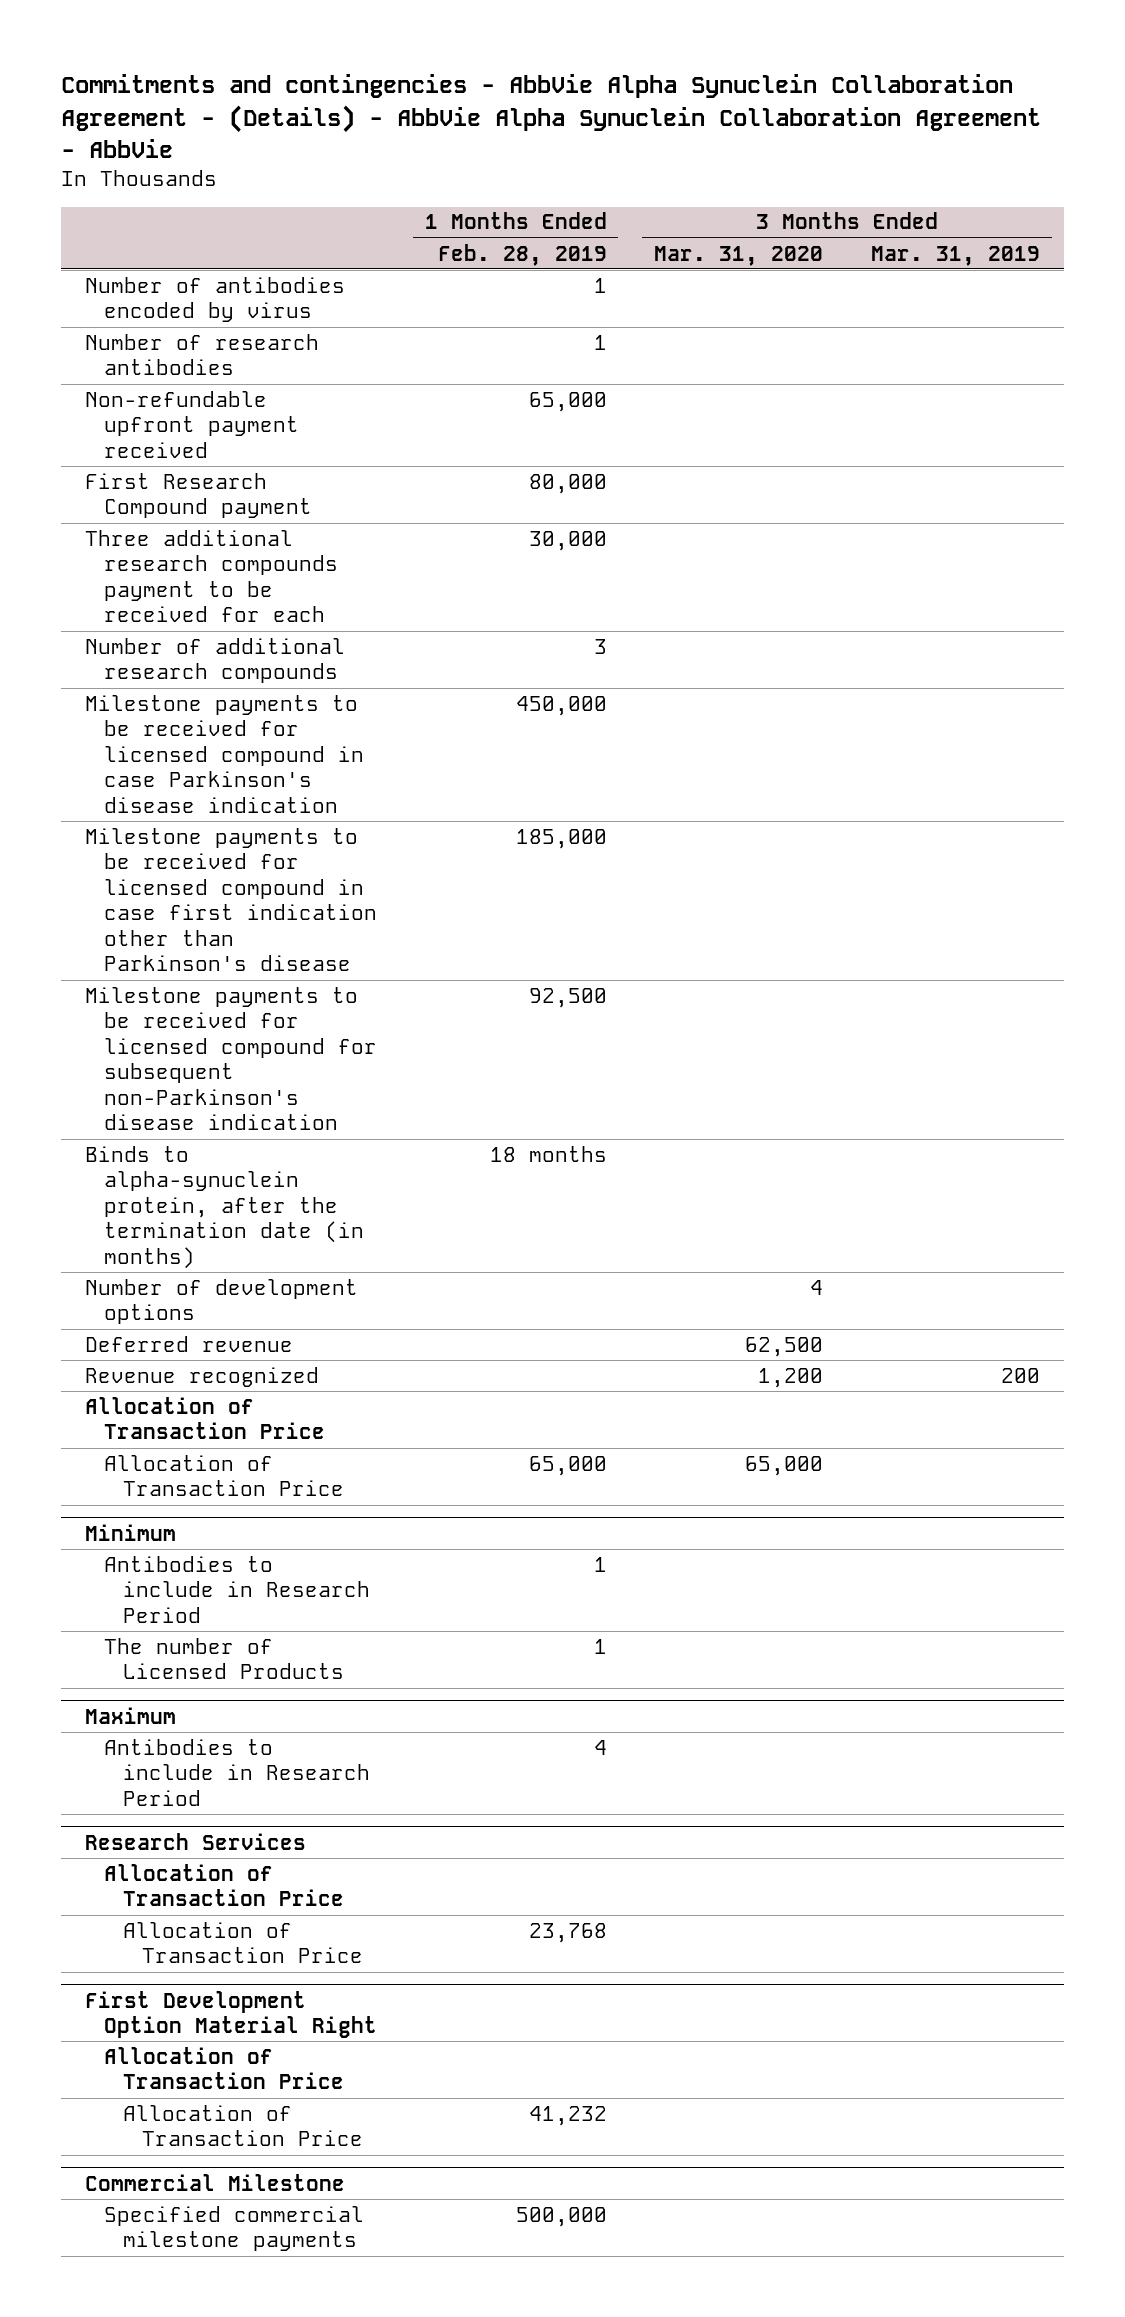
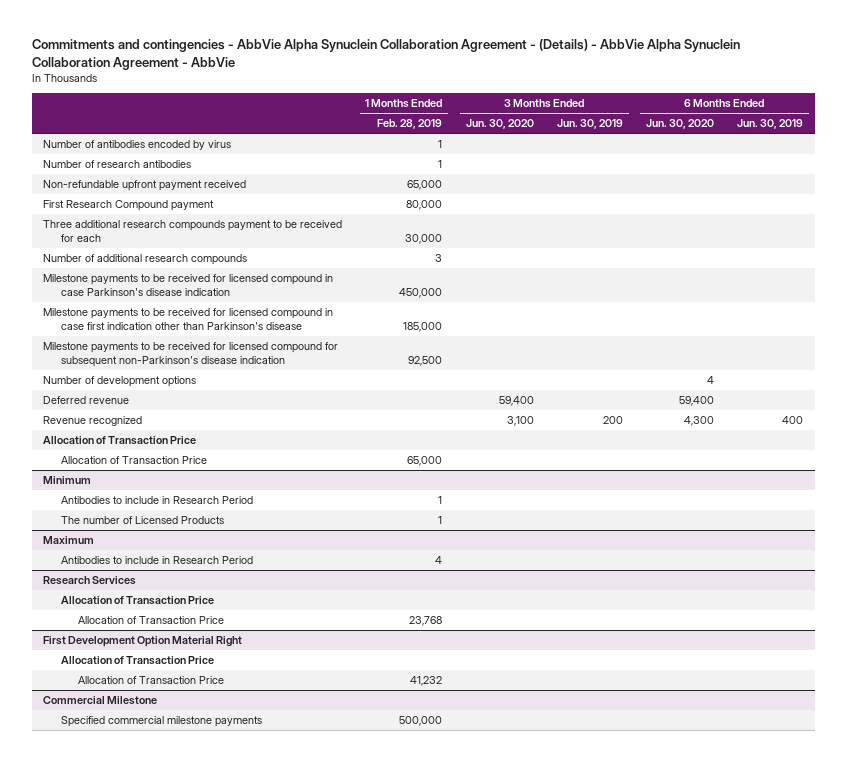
- | 1 Months Ended Feb. 28, 2019 | 3 Months Ended Mar. 31, 2020 | 3 Months Ended Mar. 31, 2019
+ | 1 Months Ended Feb. 28, 2019 | 3 Months Ended Jun. 30, 2020 | 3 Months Ended Jun. 30, 2019 | 6 Months Ended Jun. 30, 2020 | 6 Months Ended Jun. 30, 2019
- Binds to alpha-synuclein protein, after the termination date (in months) | 18 months | |

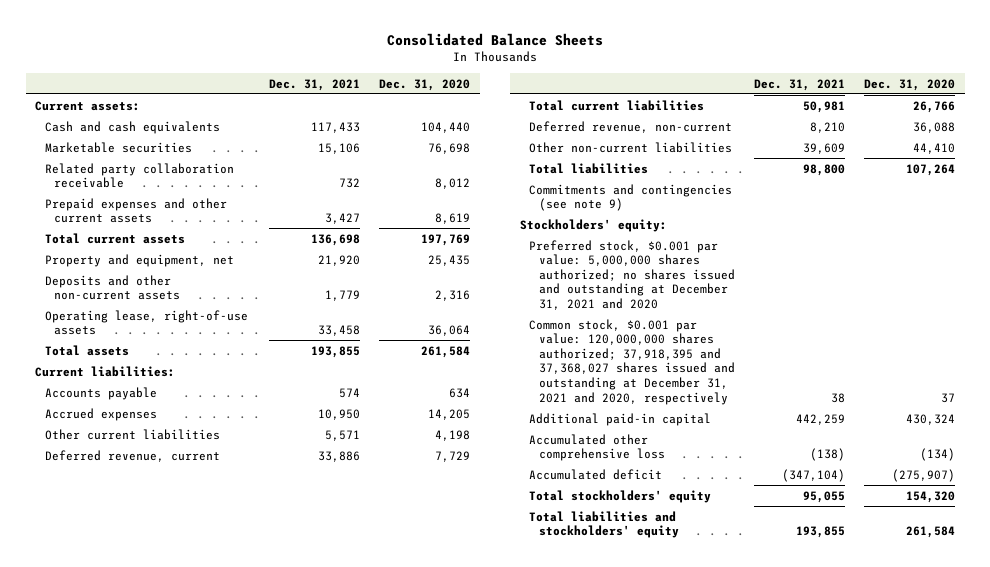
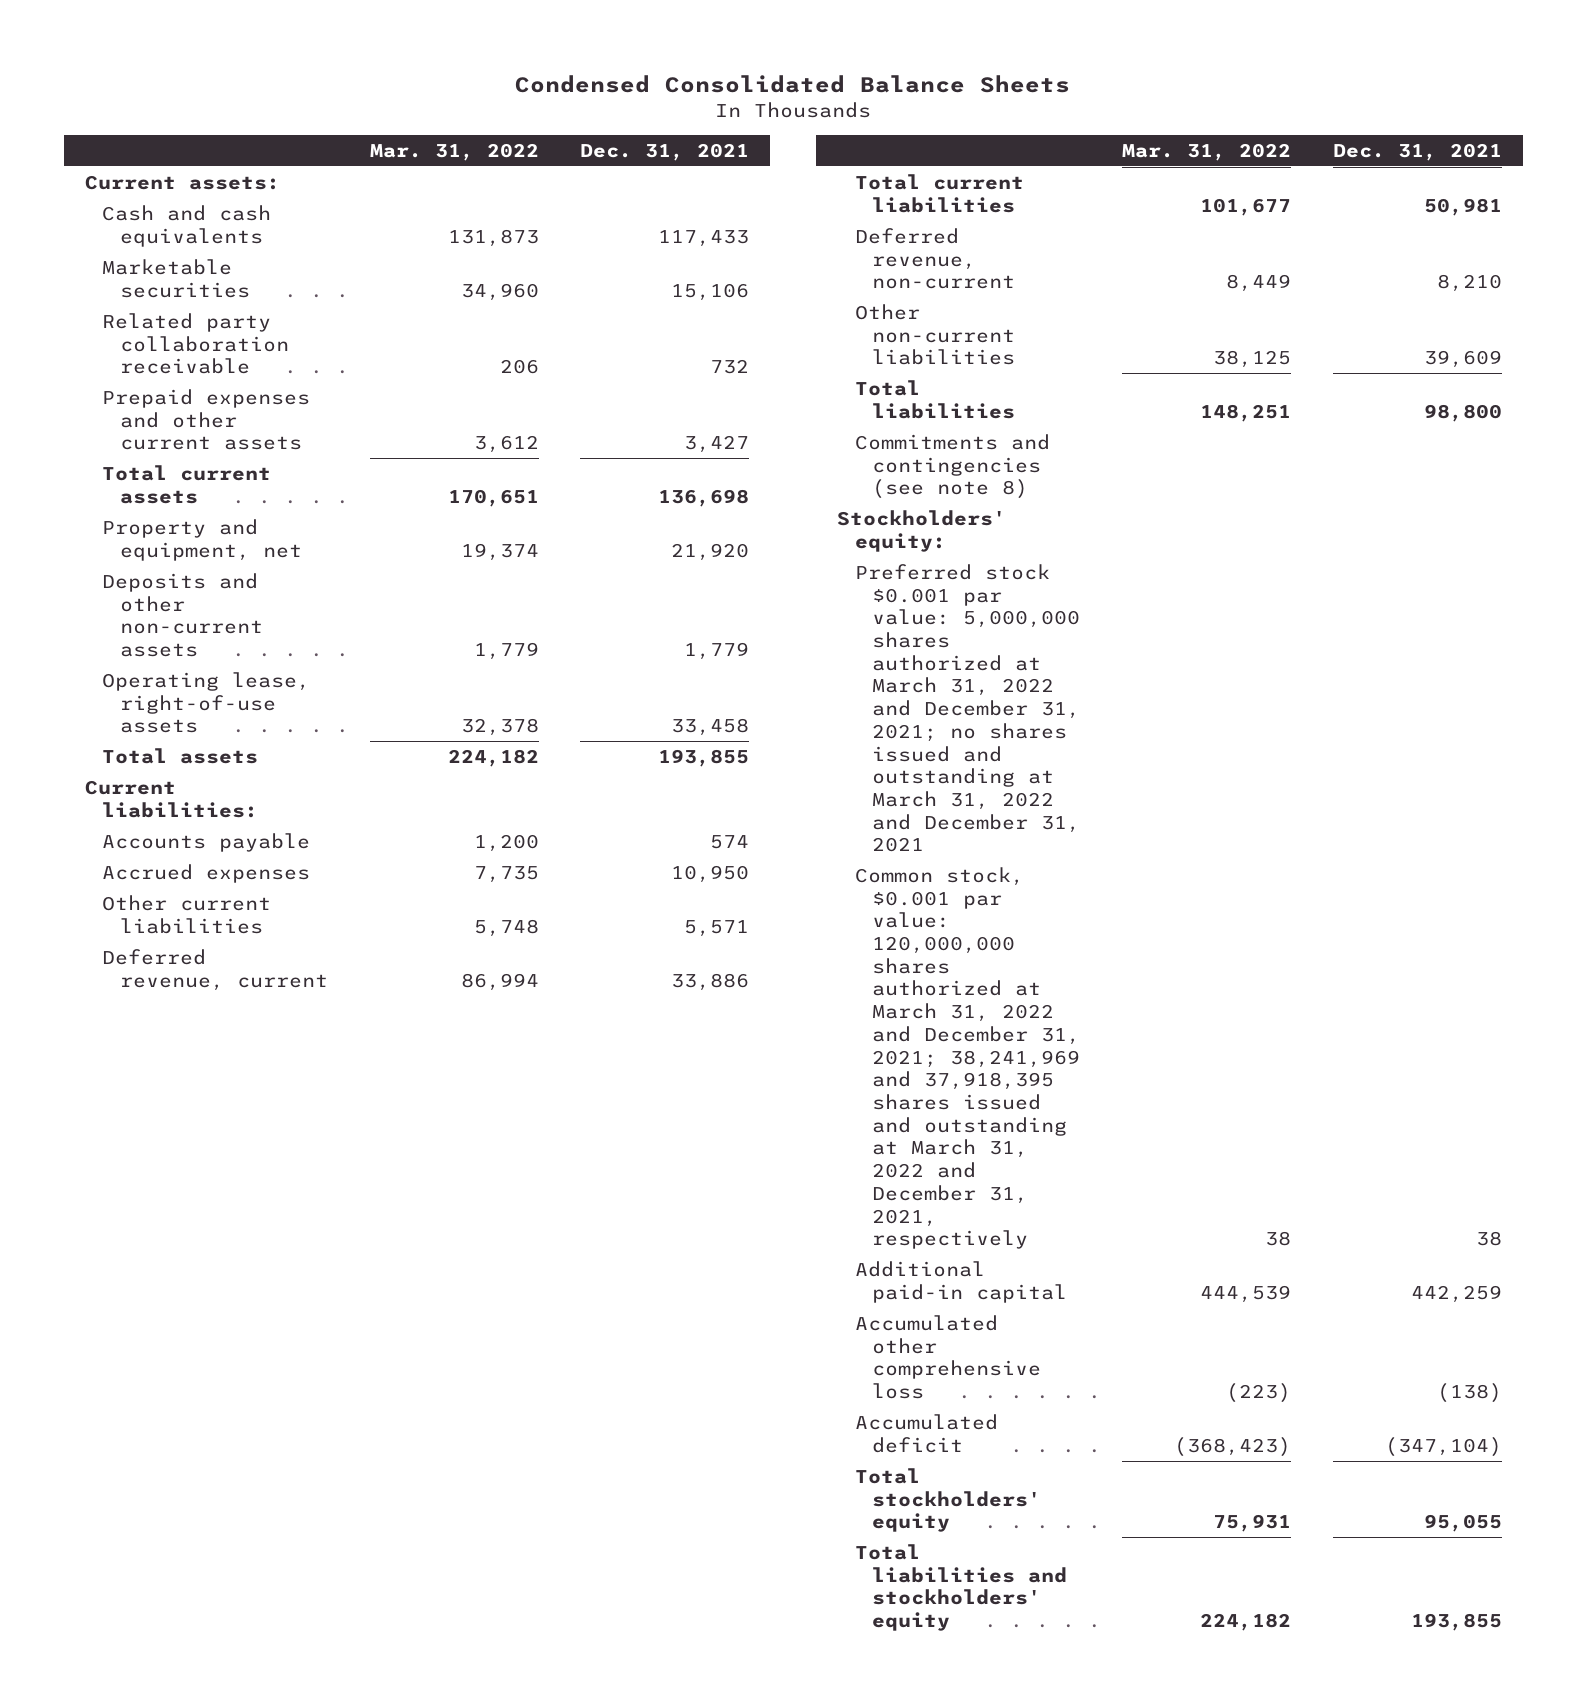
- Consolidated Balance Sheets
+ Condensed Consolidated Balance Sheets
- | Dec. 31, 2021 | Dec. 31, 2020
+ | Mar. 31, 2022 | Dec. 31, 2021
- Commitments and contingencies (see note 9)
+ Commitments and contingencies (see note 8)
- Preferred stock, $0.001 par value: 5,000,000 shares authorized; no shares issued and outstanding at December 31, 2021 and 2020
- Common stock, $0.001 par value: 120,000,000 shares authorized; 37,918,395 and 37,368,027 shares issued and outstanding at December 31, 2021 and 2020, respectively | 38 | 37
+ Preferred stock $0.001 par value: 5,000,000 shares authorized at March 31, 2022 and December 31, 2021; no shares issued and outstanding at March 31, 2022 and December 31, 2021
+ Common stock, $0.001 par value: 120,000,000 shares authorized at March 31, 2022 and December 31, 2021; 38,241,969 and 37,918,395 shares issued and outstanding at March 31, 2022 and December 31, 2021, respectively | 38 | 38

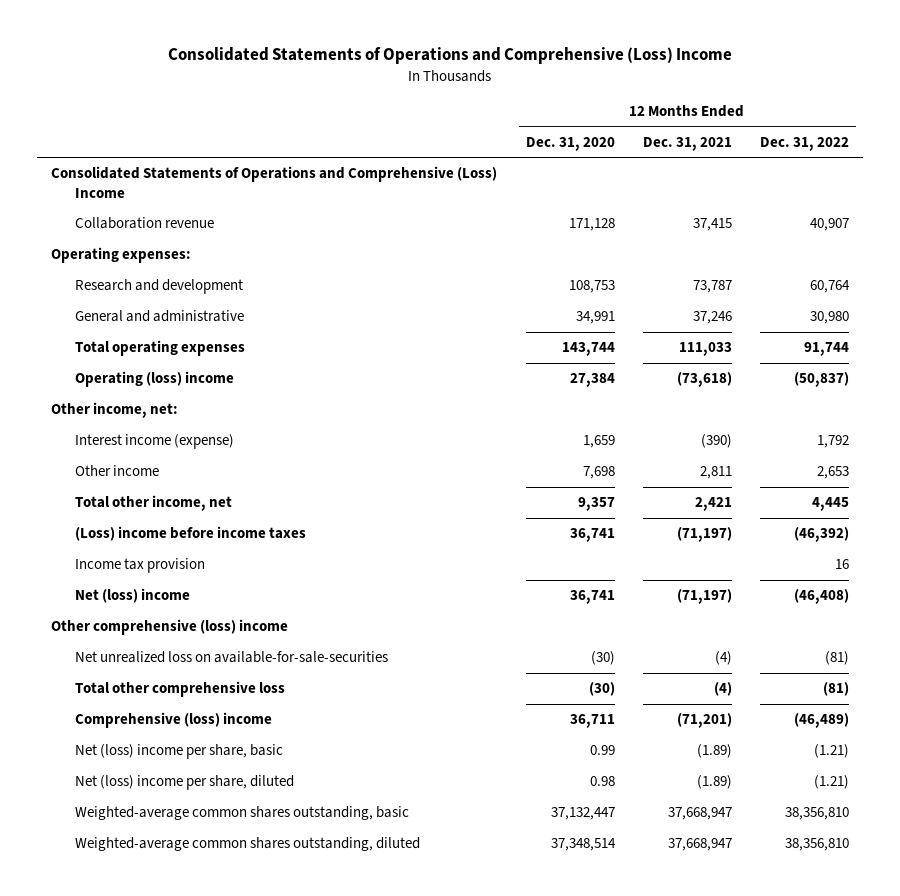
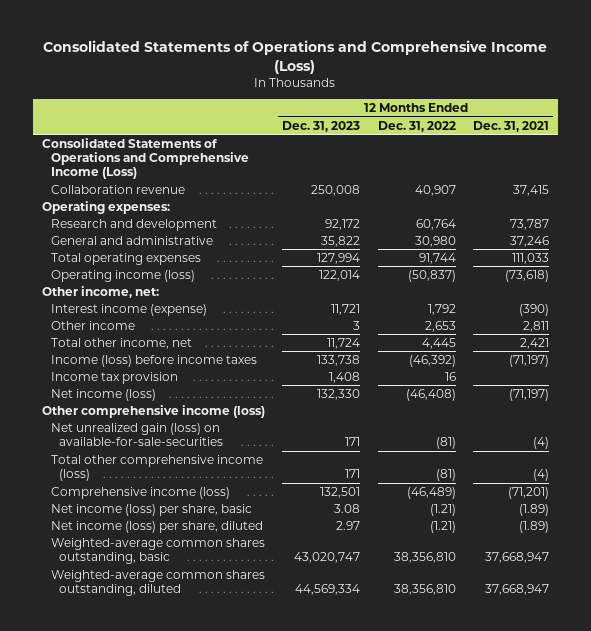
- Consolidated Statements of Operations and Comprehensive (Loss) Income
+ Consolidated Statements of Operations and Comprehensive Income (Loss)
- | 12 Months Ended Dec. 31, 2020 | 12 Months Ended Dec. 31, 2021 | 12 Months Ended Dec. 31, 2022
+ | 12 Months Ended Dec. 31, 2023 | 12 Months Ended Dec. 31, 2022 | 12 Months Ended Dec. 31, 2021
- Consolidated Statements of Operations and Comprehensive (Loss) Income
+ Consolidated Statements of Operations and Comprehensive Income (Loss)
- Operating (loss) income | 27,384 | (73,618) | (50,837)
+ Operating income (loss) | 122,014 | (50,837) | (73,618)
- (Loss) income before income taxes | 36,741 | (71,197) | (46,392)
+ Income (loss) before income taxes | 133,738 | (46,392) | (71,197)
- Net (loss) income | 36,741 | (71,197) | (46,408)
- Other comprehensive (loss) income
- Net unrealized loss on available-for-sale-securities | (30) | (4) | (81)
- Total other comprehensive loss | (30) | (4) | (81)
- Comprehensive (loss) income | 36,711 | (71,201) | (46,489)
- Net (loss) income per share, basic | 0.99 | (1.89) | (1.21)
- Net (loss) income per share, diluted | 0.98 | (1.89) | (1.21)
+ Net income (loss) | 132,330 | (46,408) | (71,197)
+ Other comprehensive income (loss)
+ Net unrealized gain (loss) on available-for-sale-securities | 171 | (81) | (4)
+ Total other comprehensive income (loss) | 171 | (81) | (4)
+ Comprehensive income (loss) | 132,501 | (46,489) | (71,201)
+ Net income (loss) per share, basic | 3.08 | (1.21) | (1.89)
+ Net income (loss) per share, diluted | 2.97 | (1.21) | (1.89)

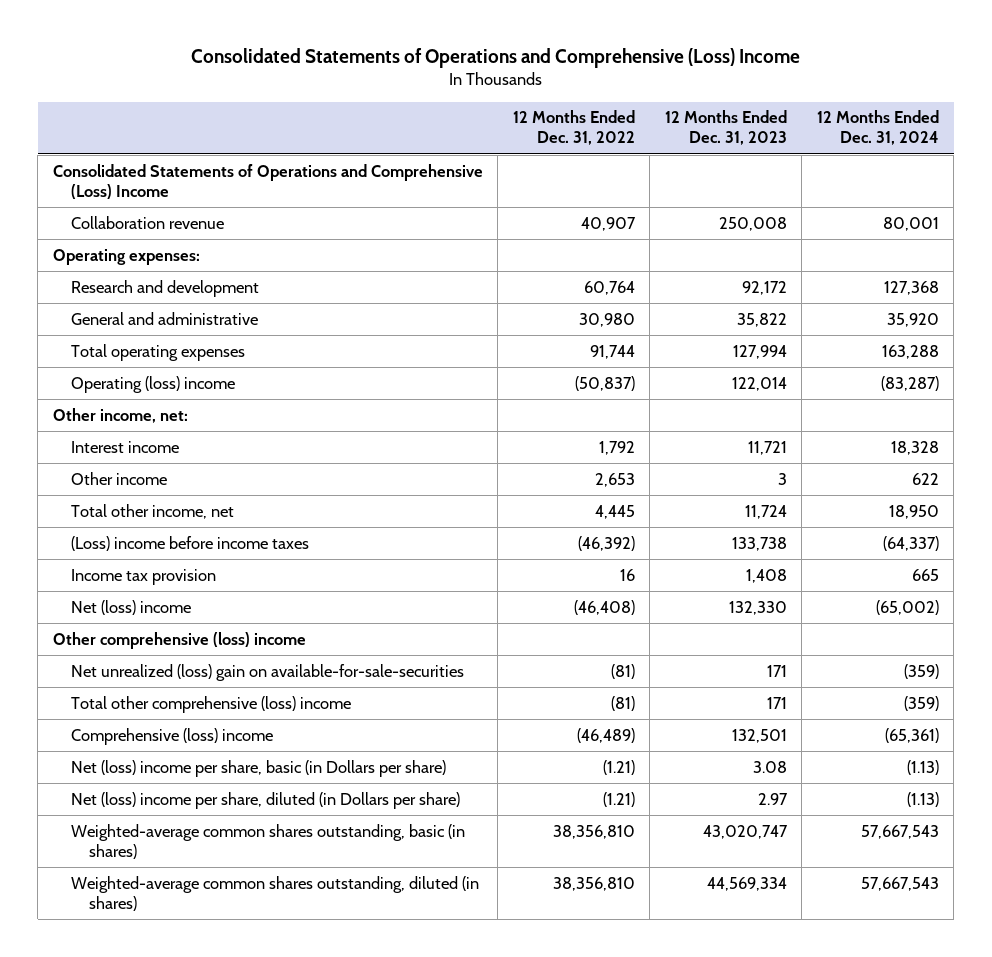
- Consolidated Statements of Operations and Comprehensive Income (Loss)
+ Consolidated Statements of Operations and Comprehensive (Loss) Income
- | 12 Months Ended Dec. 31, 2023 | 12 Months Ended Dec. 31, 2022 | 12 Months Ended Dec. 31, 2021
+ | 12 Months Ended Dec. 31, 2022 | 12 Months Ended Dec. 31, 2023 | 12 Months Ended Dec. 31, 2024
- Consolidated Statements of Operations and Comprehensive Income (Loss)
+ Consolidated Statements of Operations and Comprehensive (Loss) Income
- Operating income (loss) | 122,014 | (50,837) | (73,618)
+ Operating (loss) income | (50,837) | 122,014 | (83,287)
- Interest income (expense) | 11,721 | 1,792 | (390)
+ Interest income | 1,792 | 11,721 | 18,328
- Income (loss) before income taxes | 133,738 | (46,392) | (71,197)
+ (Loss) income before income taxes | (46,392) | 133,738 | (64,337)
- Net income (loss) | 132,330 | (46,408) | (71,197)
- Other comprehensive income (loss)
- Net unrealized gain (loss) on available-for-sale-securities | 171 | (81) | (4)
- Total other comprehensive income (loss) | 171 | (81) | (4)
- Comprehensive income (loss) | 132,501 | (46,489) | (71,201)
- Net income (loss) per share, basic | 3.08 | (1.21) | (1.89)
- Net income (loss) per share, diluted | 2.97 | (1.21) | (1.89)
- Weighted-average common shares outstanding, basic | 43,020,747 | 38,356,810 | 37,668,947
- Weighted-average common shares outstanding, diluted | 44,569,334 | 38,356,810 | 37,668,947
+ Net (loss) income | (46,408) | 132,330 | (65,002)
+ Other comprehensive (loss) income
+ Net unrealized (loss) gain on available-for-sale-securities | (81) | 171 | (359)
+ Total other comprehensive (loss) income | (81) | 171 | (359)
+ Comprehensive (loss) income | (46,489) | 132,501 | (65,361)
+ Net (loss) income per share, basic (in Dollars per share) | (1.21) | 3.08 | (1.13)
+ Net (loss) income per share, diluted (in Dollars per share) | (1.21) | 2.97 | (1.13)
+ Weighted-average common shares outstanding, basic (in shares) | 38,356,810 | 43,020,747 | 57,667,543
+ Weighted-average common shares outstanding, diluted (in shares) | 38,356,810 | 44,569,334 | 57,667,543

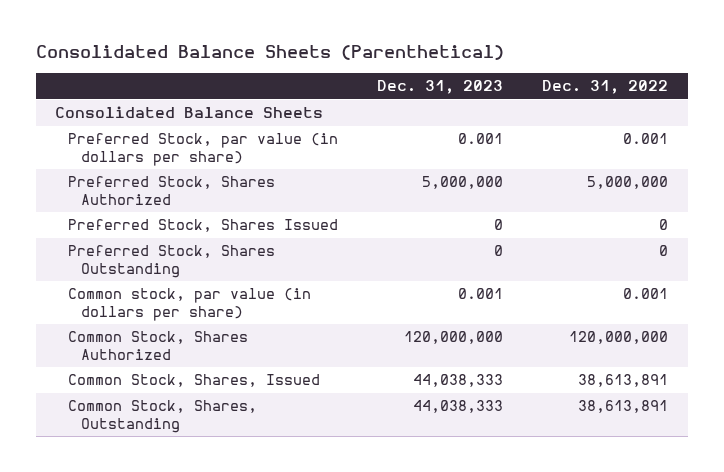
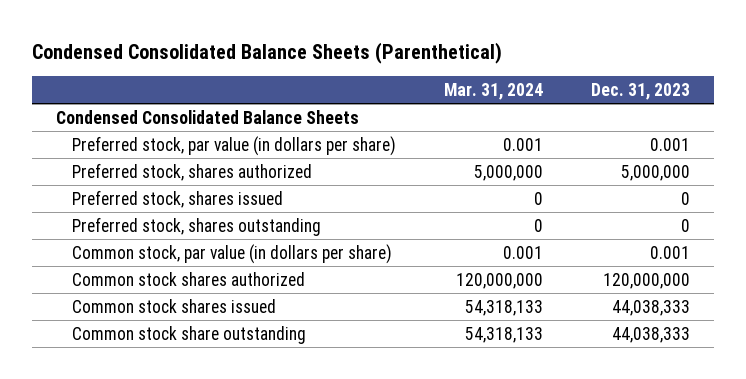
- Consolidated Balance Sheets (Parenthetical)
+ Condensed Consolidated Balance Sheets (Parenthetical)
- | Dec. 31, 2023 | Dec. 31, 2022
+ | Mar. 31, 2024 | Dec. 31, 2023
- Consolidated Balance Sheets
- Preferred Stock, par value (in dollars per share) | 0.001 | 0.001
- Preferred Stock, Shares Authorized | 5,000,000 | 5,000,000
- Preferred Stock, Shares Issued | 0 | 0
- Preferred Stock, Shares Outstanding | 0 | 0
+ Condensed Consolidated Balance Sheets
+ Preferred stock, par value (in dollars per share) | 0.001 | 0.001
+ Preferred stock, shares authorized | 5,000,000 | 5,000,000
+ Preferred stock, shares issued | 0 | 0
+ Preferred stock, shares outstanding | 0 | 0
- Common Stock, Shares Authorized | 120,000,000 | 120,000,000
- Common Stock, Shares, Issued | 44,038,333 | 38,613,891
- Common Stock, Shares, Outstanding | 44,038,333 | 38,613,891
+ Common stock shares authorized | 120,000,000 | 120,000,000
+ Common stock shares issued | 54,318,133 | 44,038,333
+ Common stock share outstanding | 54,318,133 | 44,038,333

